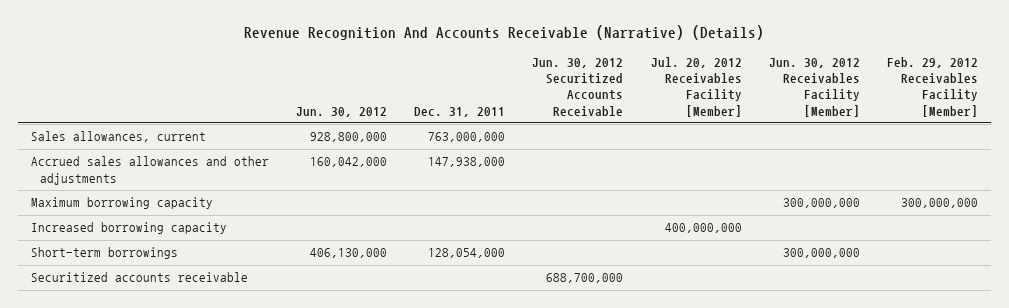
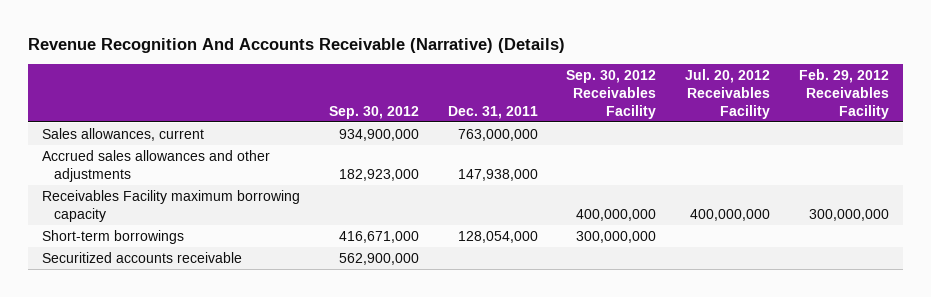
- | Jun. 30, 2012 | Dec. 31, 2011 | Jun. 30, 2012 Securitized Accounts Receivable | Jul. 20, 2012 Receivables Facility [Member] | Jun. 30, 2012 Receivables Facility [Member] | Feb. 29, 2012 Receivables Facility [Member]
+ | Sep. 30, 2012 | Dec. 31, 2011 | Sep. 30, 2012 Receivables Facility | Jul. 20, 2012 Receivables Facility | Feb. 29, 2012 Receivables Facility
- Maximum borrowing capacity | | | | | 300,000,000 | 300,000,000
- Increased borrowing capacity | | | | 400,000,000 | |
+ Receivables Facility maximum borrowing capacity | | | 400,000,000 | 400,000,000 | 300,000,000

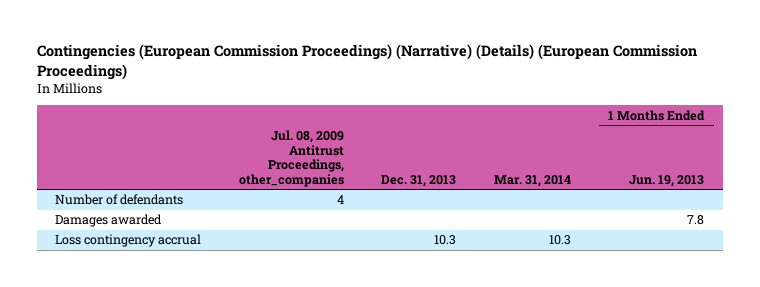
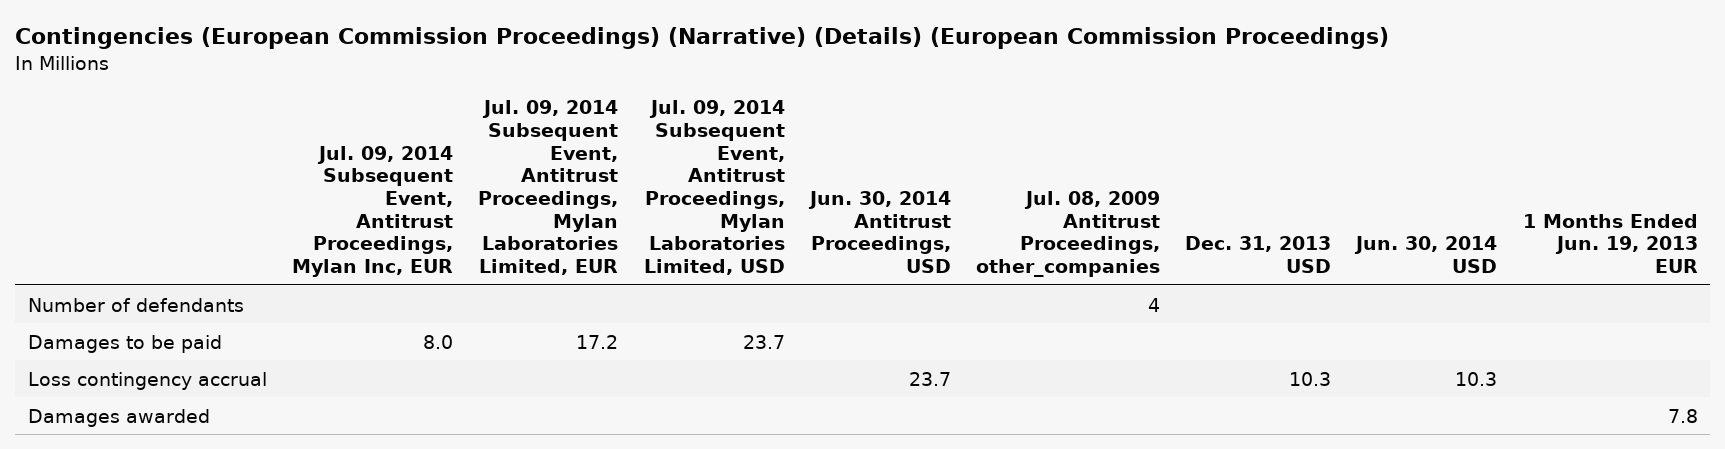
- | Jul. 08, 2009 Antitrust Proceedings, other_companies | Dec. 31, 2013 | Mar. 31, 2014 | 1 Months Ended Jun. 19, 2013
+ | Jul. 09, 2014 Subsequent Event, Antitrust Proceedings, Mylan Inc, EUR | Jul. 09, 2014 Subsequent Event, Antitrust Proceedings, Mylan Laboratories Limited, EUR | Jul. 09, 2014 Subsequent Event, Antitrust Proceedings, Mylan Laboratories Limited, USD | Jun. 30, 2014 Antitrust Proceedings, USD | Jul. 08, 2009 Antitrust Proceedings, other_companies | Dec. 31, 2013 USD | Jun. 30, 2014 USD | 1 Months Ended Jun. 19, 2013 EUR
+ Damages to be paid | 8.0 | 17.2 | 23.7 | | | | |
moved down: Damages awarded | | | | | | | | 7.8

